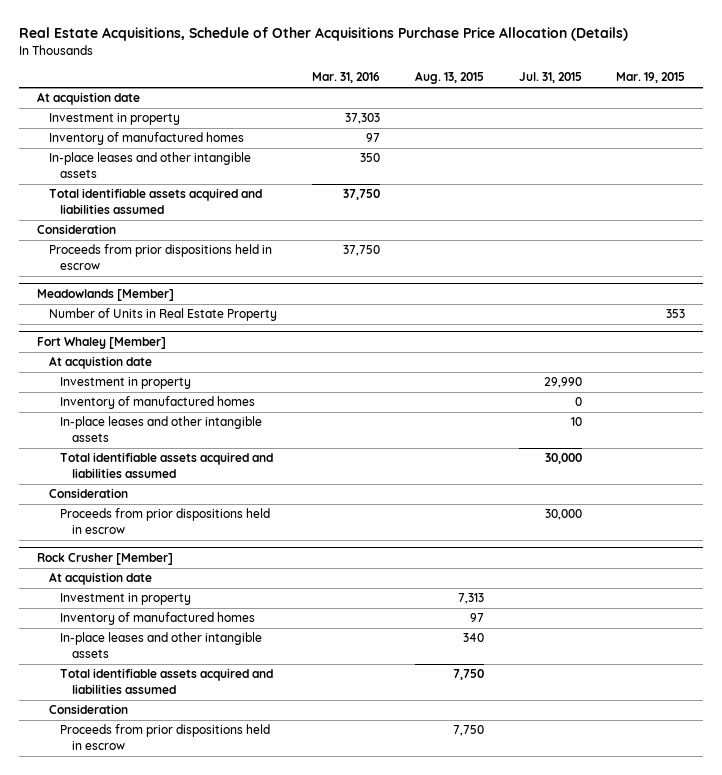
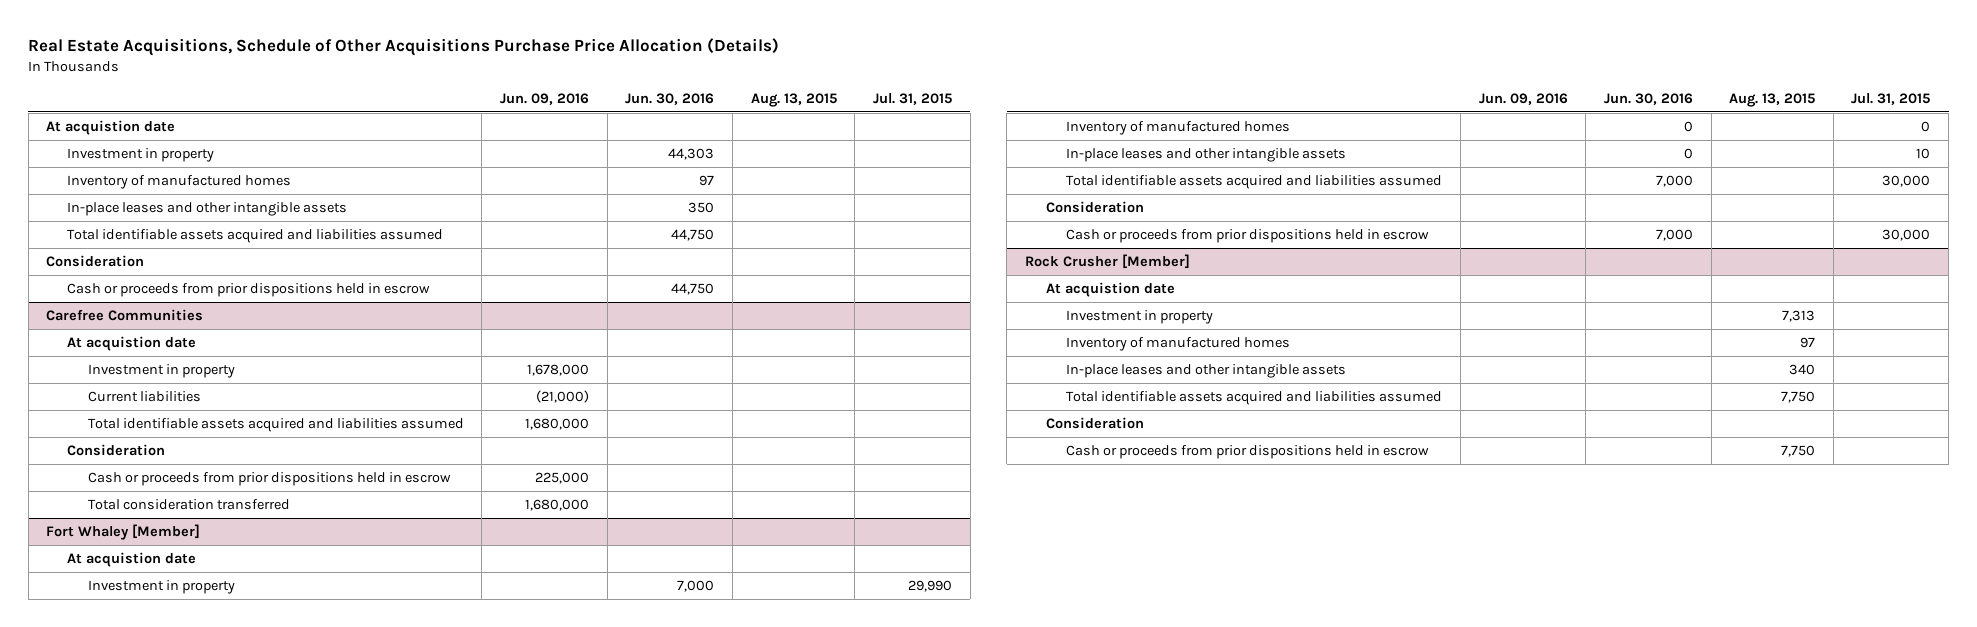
- | Mar. 31, 2016 | Aug. 13, 2015 | Jul. 31, 2015 | Mar. 19, 2015
+ | Jun. 09, 2016 | Jun. 30, 2016 | Aug. 13, 2015 | Jul. 31, 2015
- Proceeds from prior dispositions held in escrow | 37,750 | | |
- Meadowlands [Member]
- Number of Units in Real Estate Property | | | | 353
+ Cash or proceeds from prior dispositions held in escrow | | 44,750 | |
+ Carefree Communities
+ At acquistion date
+ Investment in property | 1,678,000 | | |
+ Current liabilities | (21,000) | | |
+ Total identifiable assets acquired and liabilities assumed | 1,680,000 | | |
+ Consideration
+ Cash or proceeds from prior dispositions held in escrow | 225,000 | | |
+ Total consideration transferred | 1,680,000 | | |
@ Fort Whaley [Member]
- Proceeds from prior dispositions held in escrow | | | 30,000 |
+ Cash or proceeds from prior dispositions held in escrow | | 7,000 | | 30,000
@ Rock Crusher [Member]
- Proceeds from prior dispositions held in escrow | | 7,750 | |
+ Cash or proceeds from prior dispositions held in escrow | | | 7,750 |

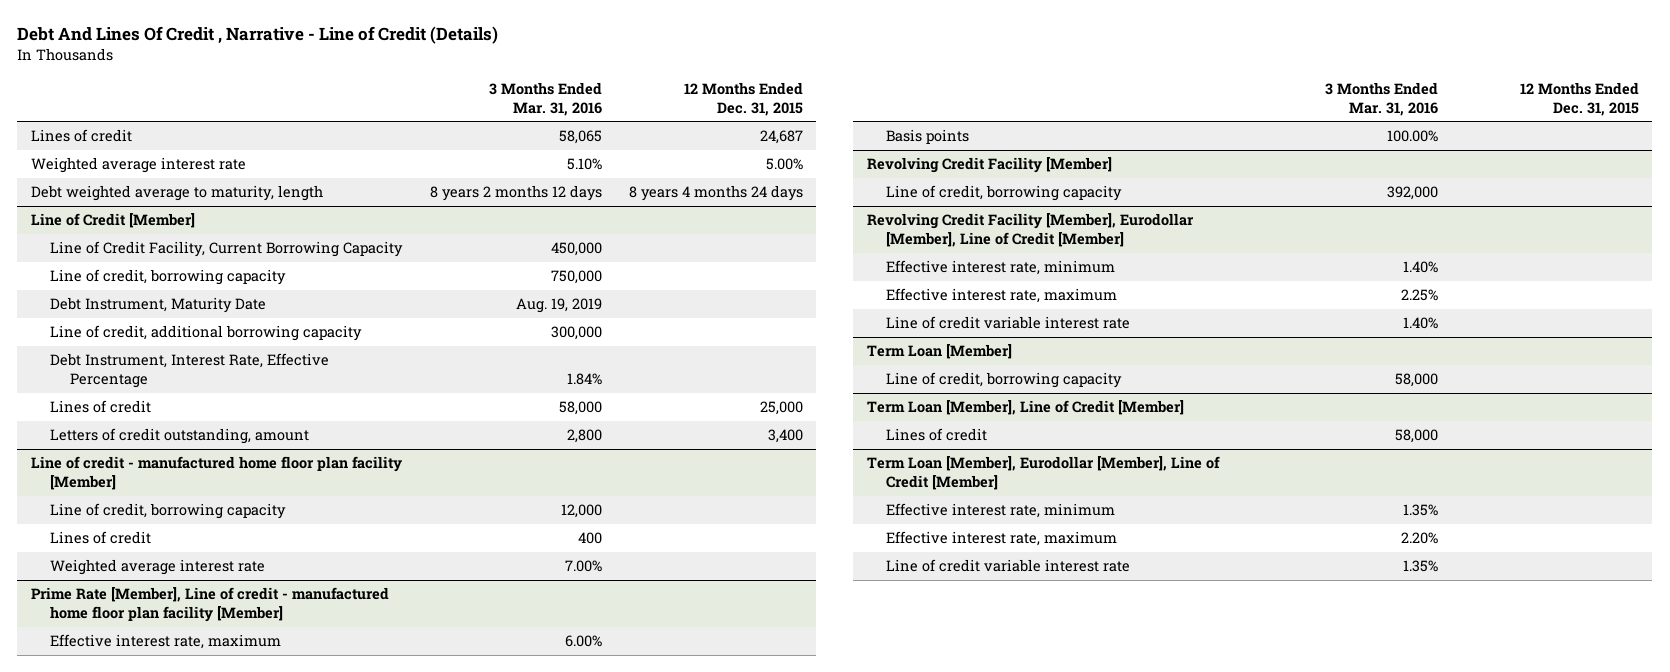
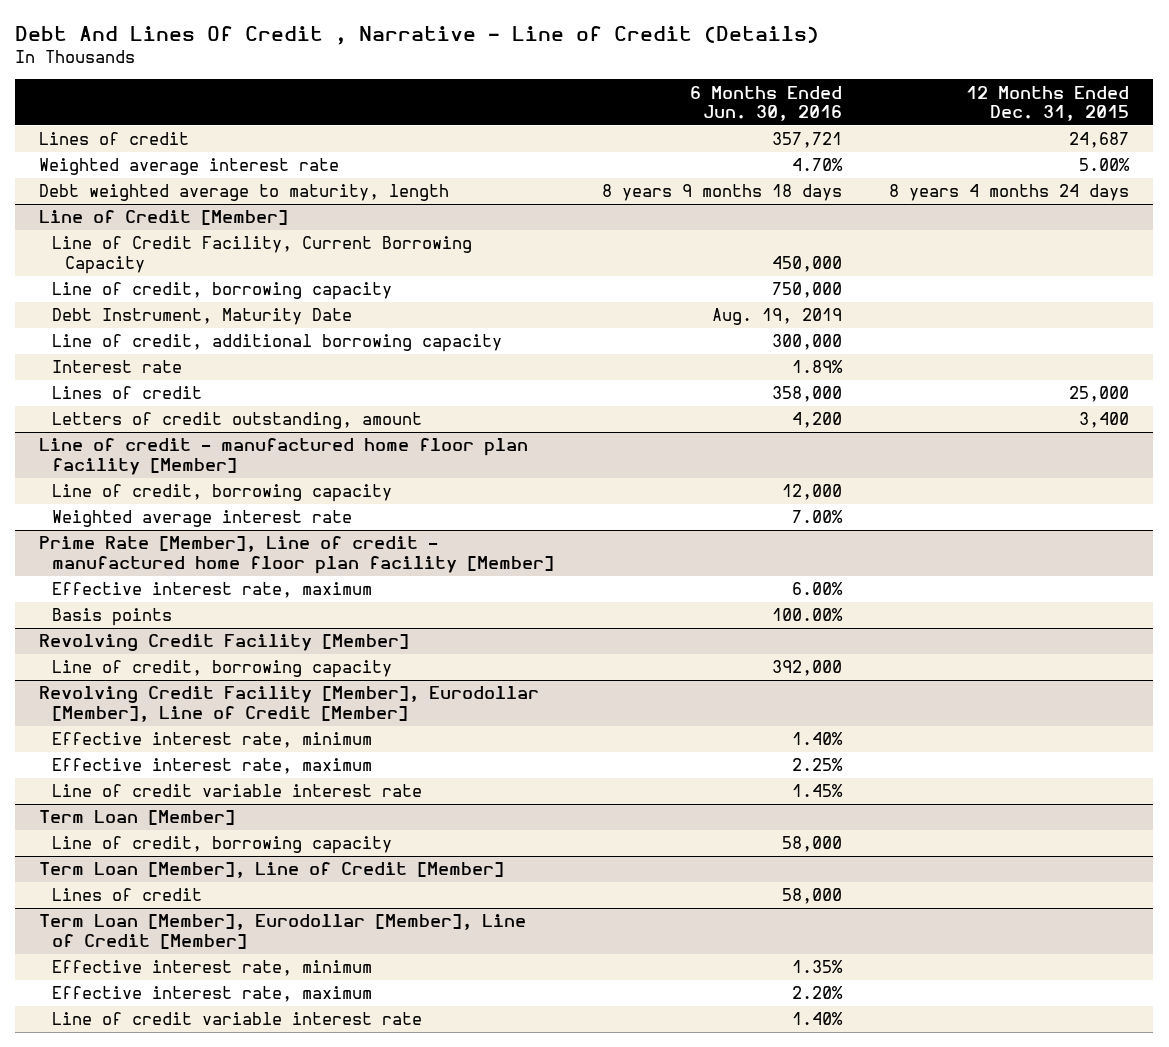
- | 3 Months Ended Mar. 31, 2016 | 12 Months Ended Dec. 31, 2015
+ | 6 Months Ended Jun. 30, 2016 | 12 Months Ended Dec. 31, 2015
@ Line of Credit [Member]
- Debt Instrument, Interest Rate, Effective Percentage | 1.84% |
+ Interest rate | 1.89% |
@ Line of credit - manufactured home floor plan facility [Member]
- Lines of credit | 400 |

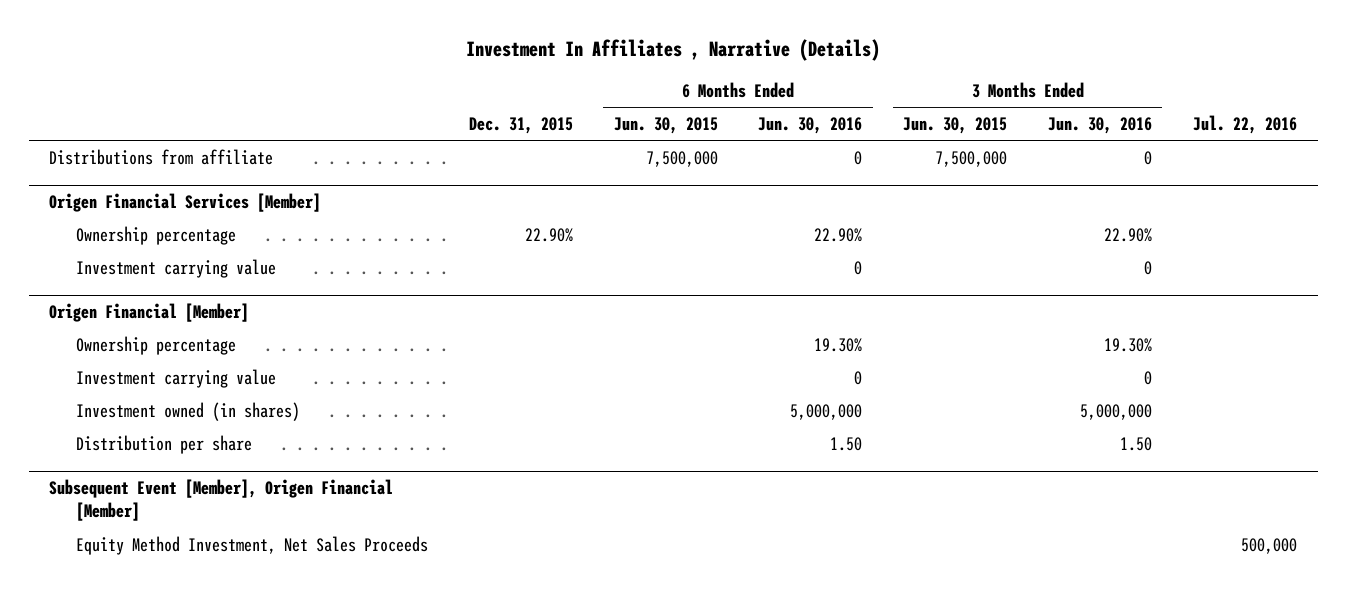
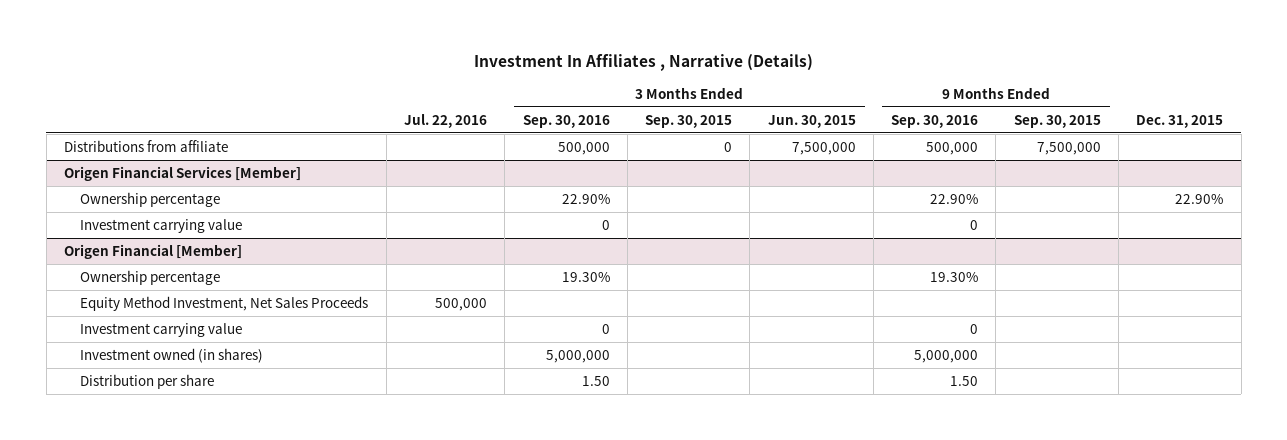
- | Dec. 31, 2015 | 6 Months Ended Jun. 30, 2015 | 6 Months Ended Jun. 30, 2016 | 3 Months Ended Jun. 30, 2015 | 3 Months Ended Jun. 30, 2016 | Jul. 22, 2016
+ | Jul. 22, 2016 | 3 Months Ended Sep. 30, 2016 | 3 Months Ended Sep. 30, 2015 | 3 Months Ended Jun. 30, 2015 | 9 Months Ended Sep. 30, 2016 | 9 Months Ended Sep. 30, 2015 | Dec. 31, 2015
@ Origen Financial [Member]
+ Equity Method Investment, Net Sales Proceeds | 500,000 | | | | | |
- Subsequent Event [Member], Origen Financial [Member]
- Equity Method Investment, Net Sales Proceeds | | | | | | 500,000

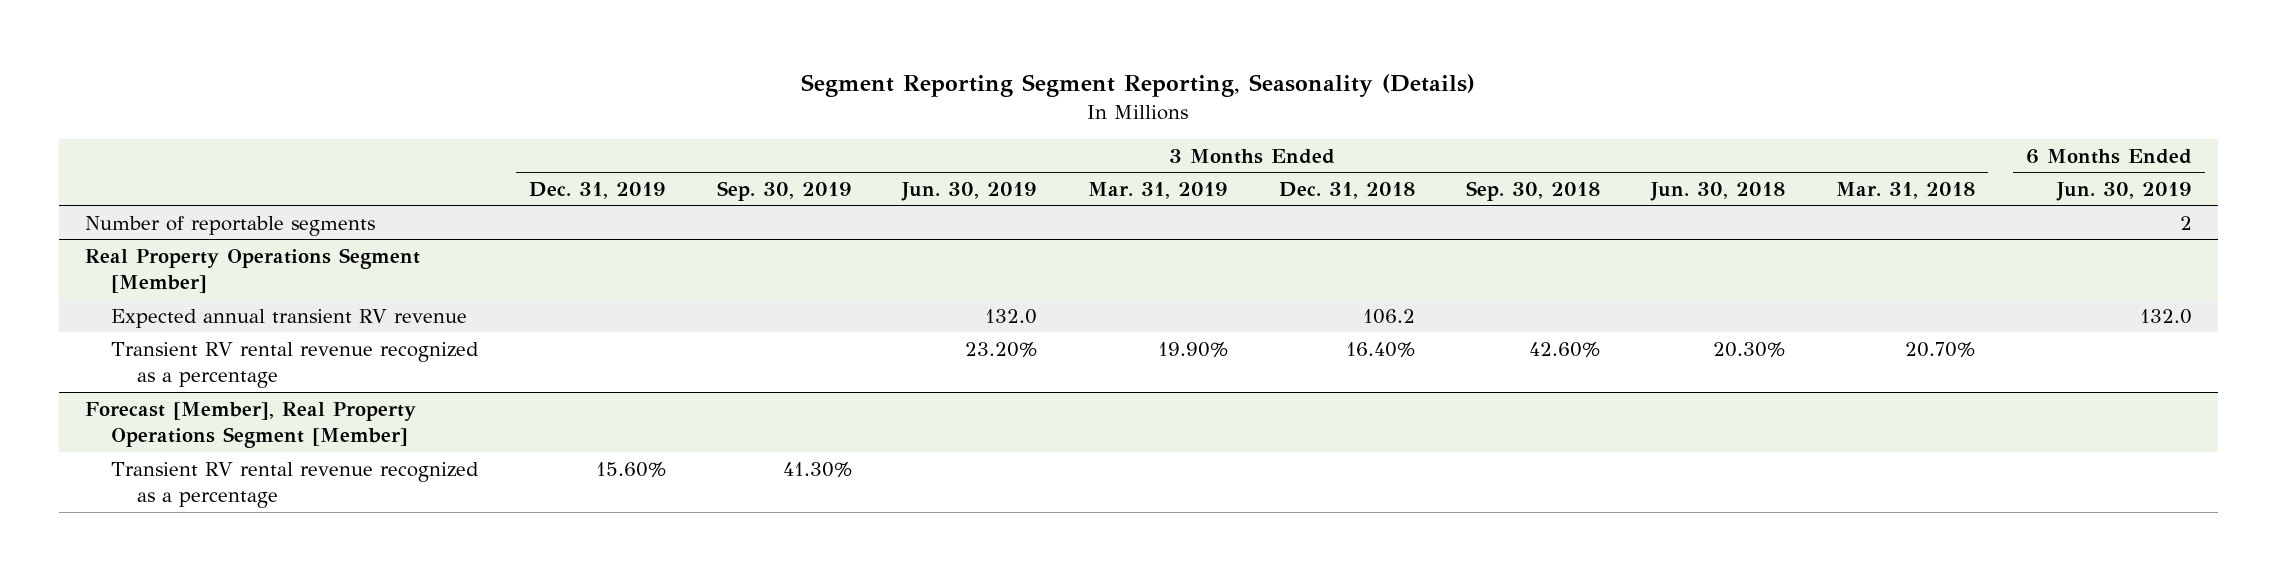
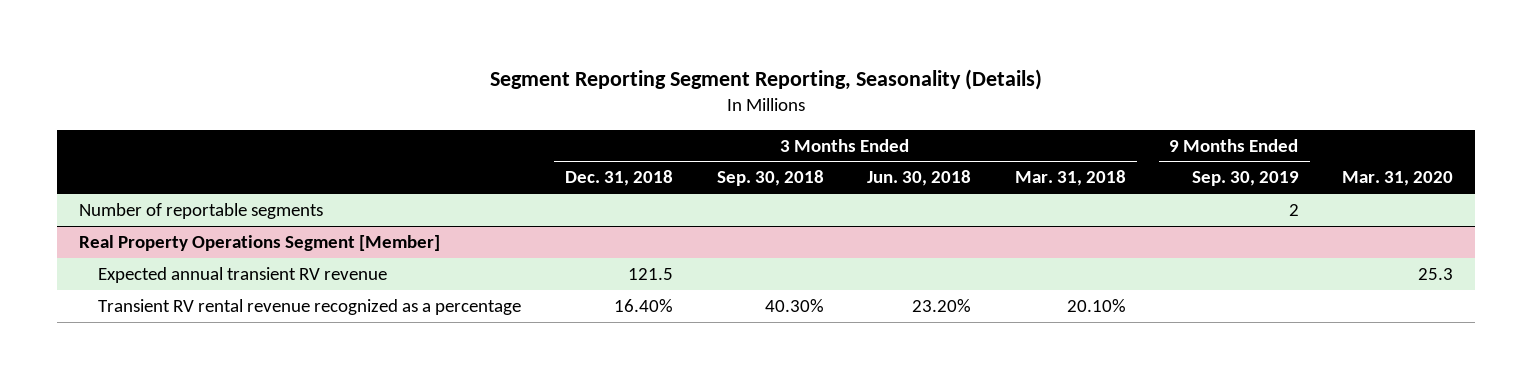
- | 3 Months Ended Dec. 31, 2019 | 3 Months Ended Sep. 30, 2019 | 3 Months Ended Jun. 30, 2019 | 3 Months Ended Mar. 31, 2019 | 3 Months Ended Dec. 31, 2018 | 3 Months Ended Sep. 30, 2018 | 3 Months Ended Jun. 30, 2018 | 3 Months Ended Mar. 31, 2018 | 6 Months Ended Jun. 30, 2019
+ | 3 Months Ended Dec. 31, 2018 | 3 Months Ended Sep. 30, 2018 | 3 Months Ended Jun. 30, 2018 | 3 Months Ended Mar. 31, 2018 | 9 Months Ended Sep. 30, 2019 | Mar. 31, 2020
@ Real Property Operations Segment [Member]
- Expected annual transient RV revenue | | | 132.0 | | 106.2 | | | | 132.0
- Transient RV rental revenue recognized as a percentage | | | 23.20% | 19.90% | 16.40% | 42.60% | 20.30% | 20.70% |
- Forecast [Member], Real Property Operations Segment [Member]
- Transient RV rental revenue recognized as a percentage | 15.60% | 41.30% | | | | | | |
@ Real Property Operations Segment [Member]
+ Expected annual transient RV revenue | 121.5 | | | | | 25.3
+ Transient RV rental revenue recognized as a percentage | 16.40% | 40.30% | 23.20% | 20.10% | |

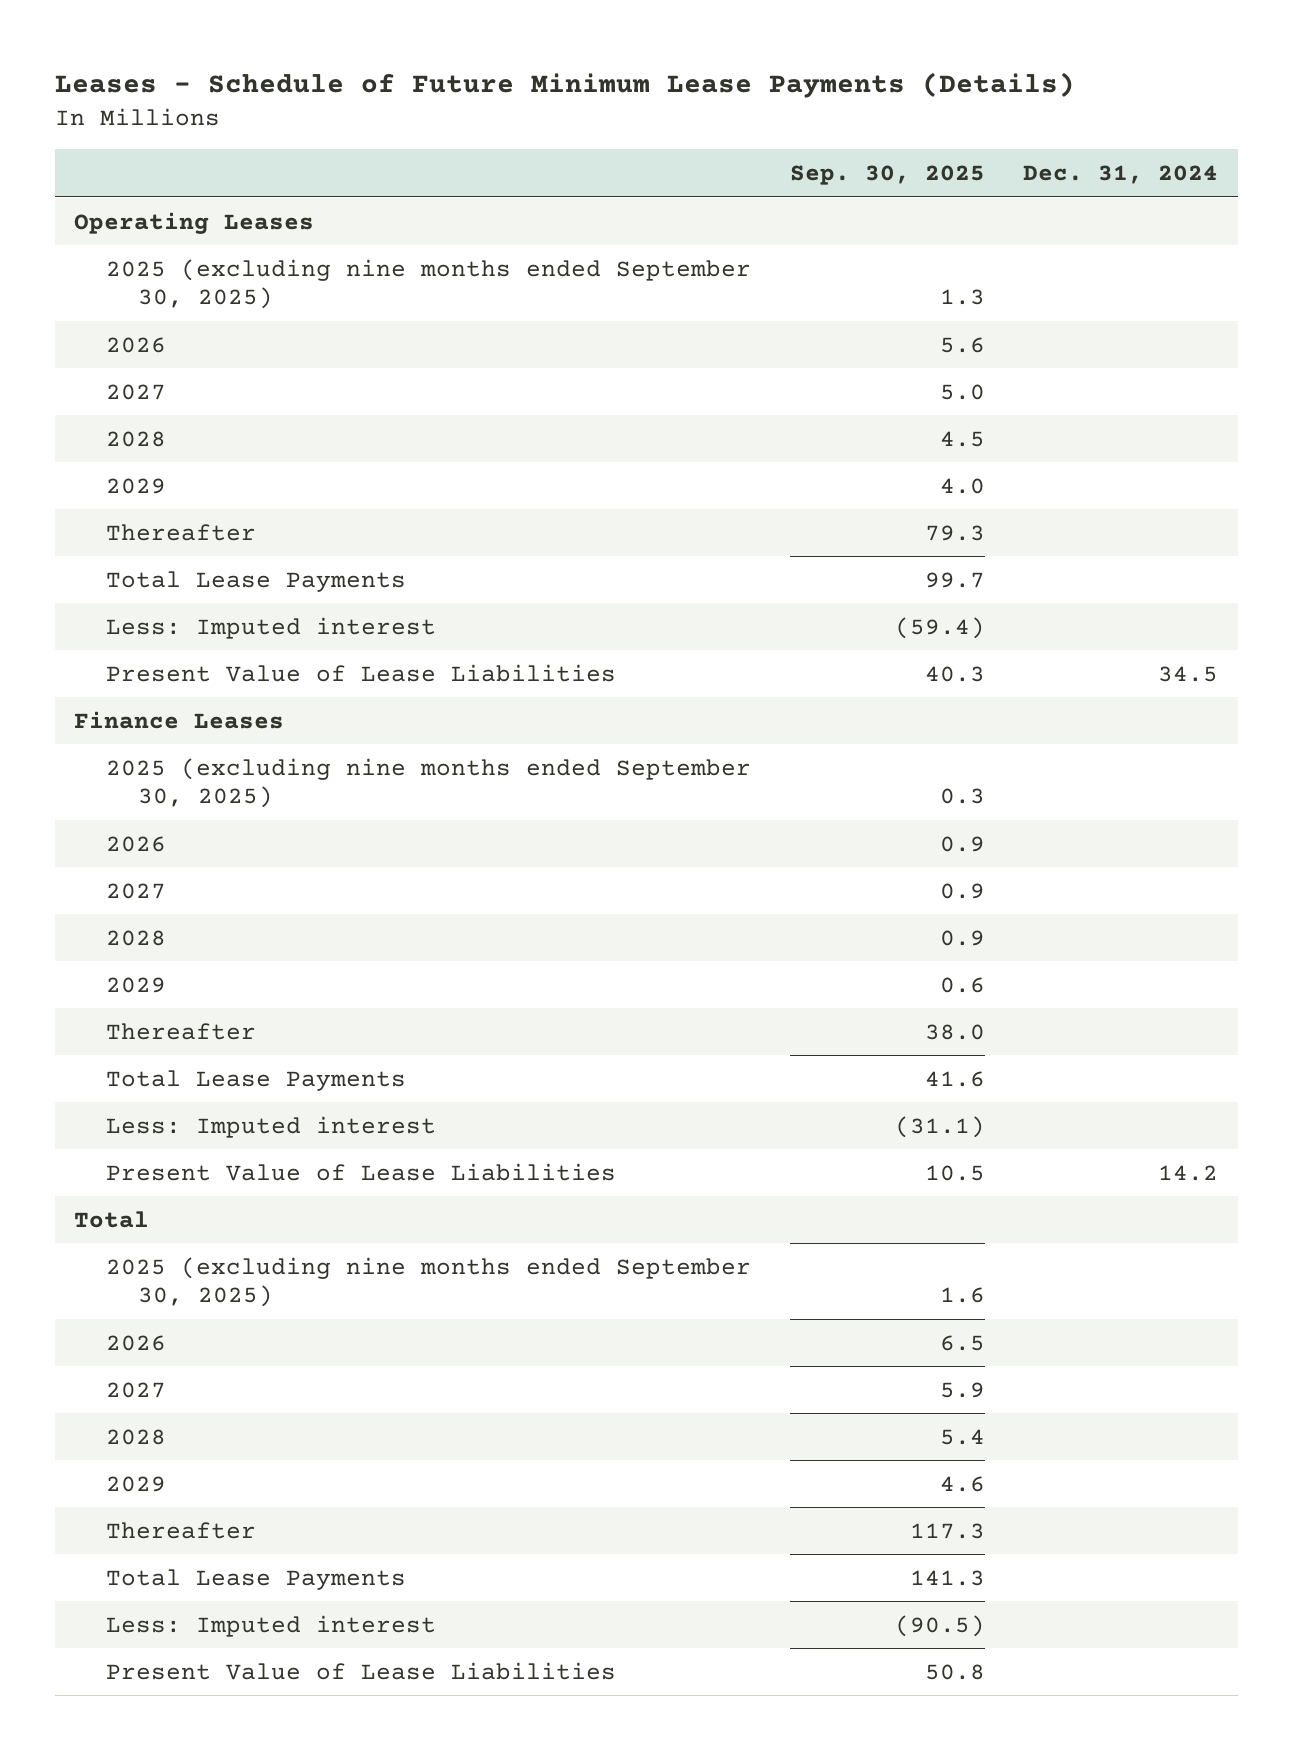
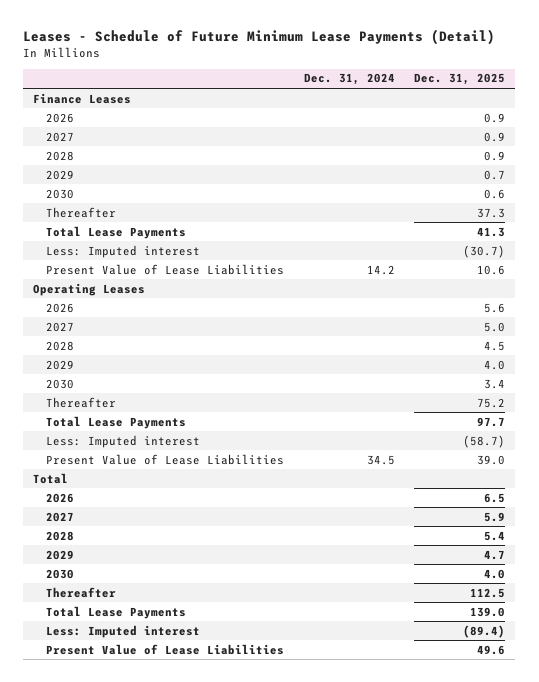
- Leases - Schedule of Future Minimum Lease Payments (Details)
+ Leases - Schedule of Future Minimum Lease Payments (Detail)
- | Sep. 30, 2025 | Dec. 31, 2024
+ | Dec. 31, 2024 | Dec. 31, 2025
- 2025 (excluding nine months ended September 30, 2025) | 1.3 |
moved up: Finance Leases
+ 2030 | | 0.6
- 2025 (excluding nine months ended September 30, 2025) | 0.3 |
moved up: Present Value of Lease Liabilities | 14.2 | 10.6
moved down: Operating Leases
+ 2030 | | 3.4
moved down: Present Value of Lease Liabilities | 34.5 | 39.0
- 2025 (excluding nine months ended September 30, 2025) | 1.6 |
+ 2030 | | 4.0

